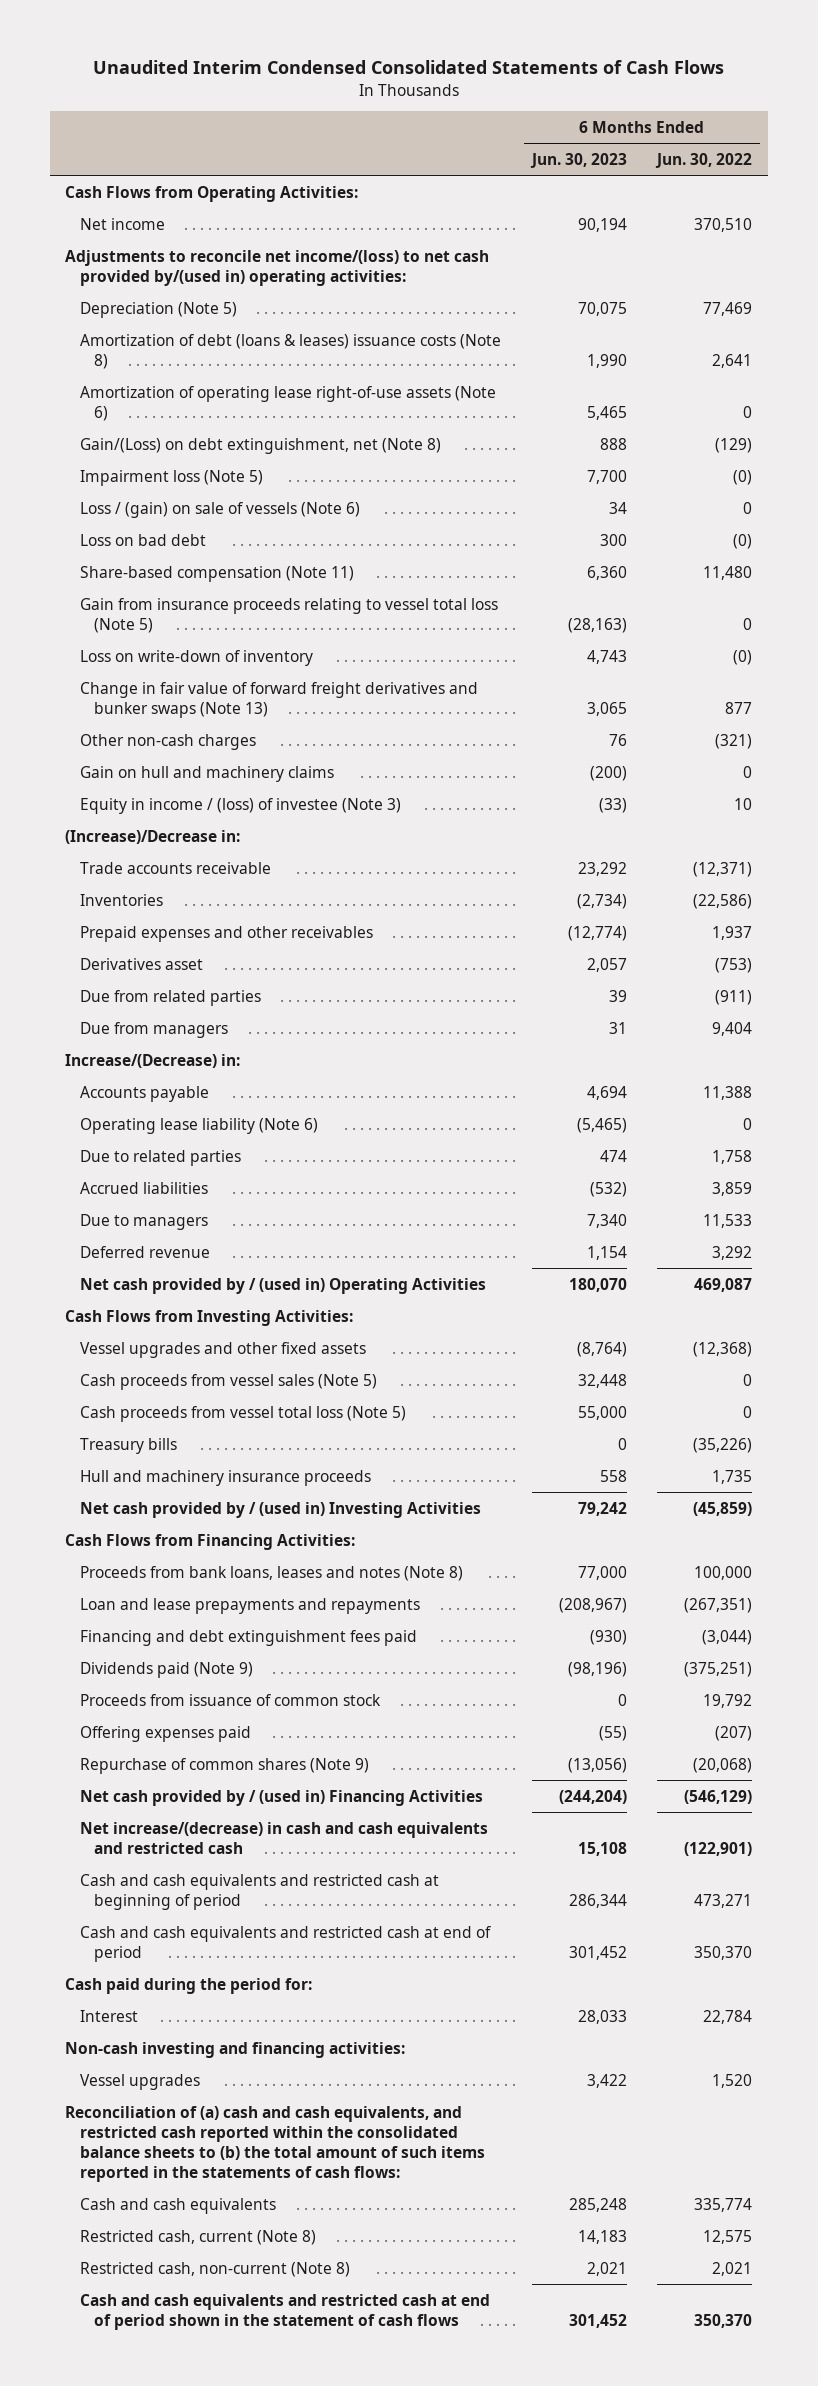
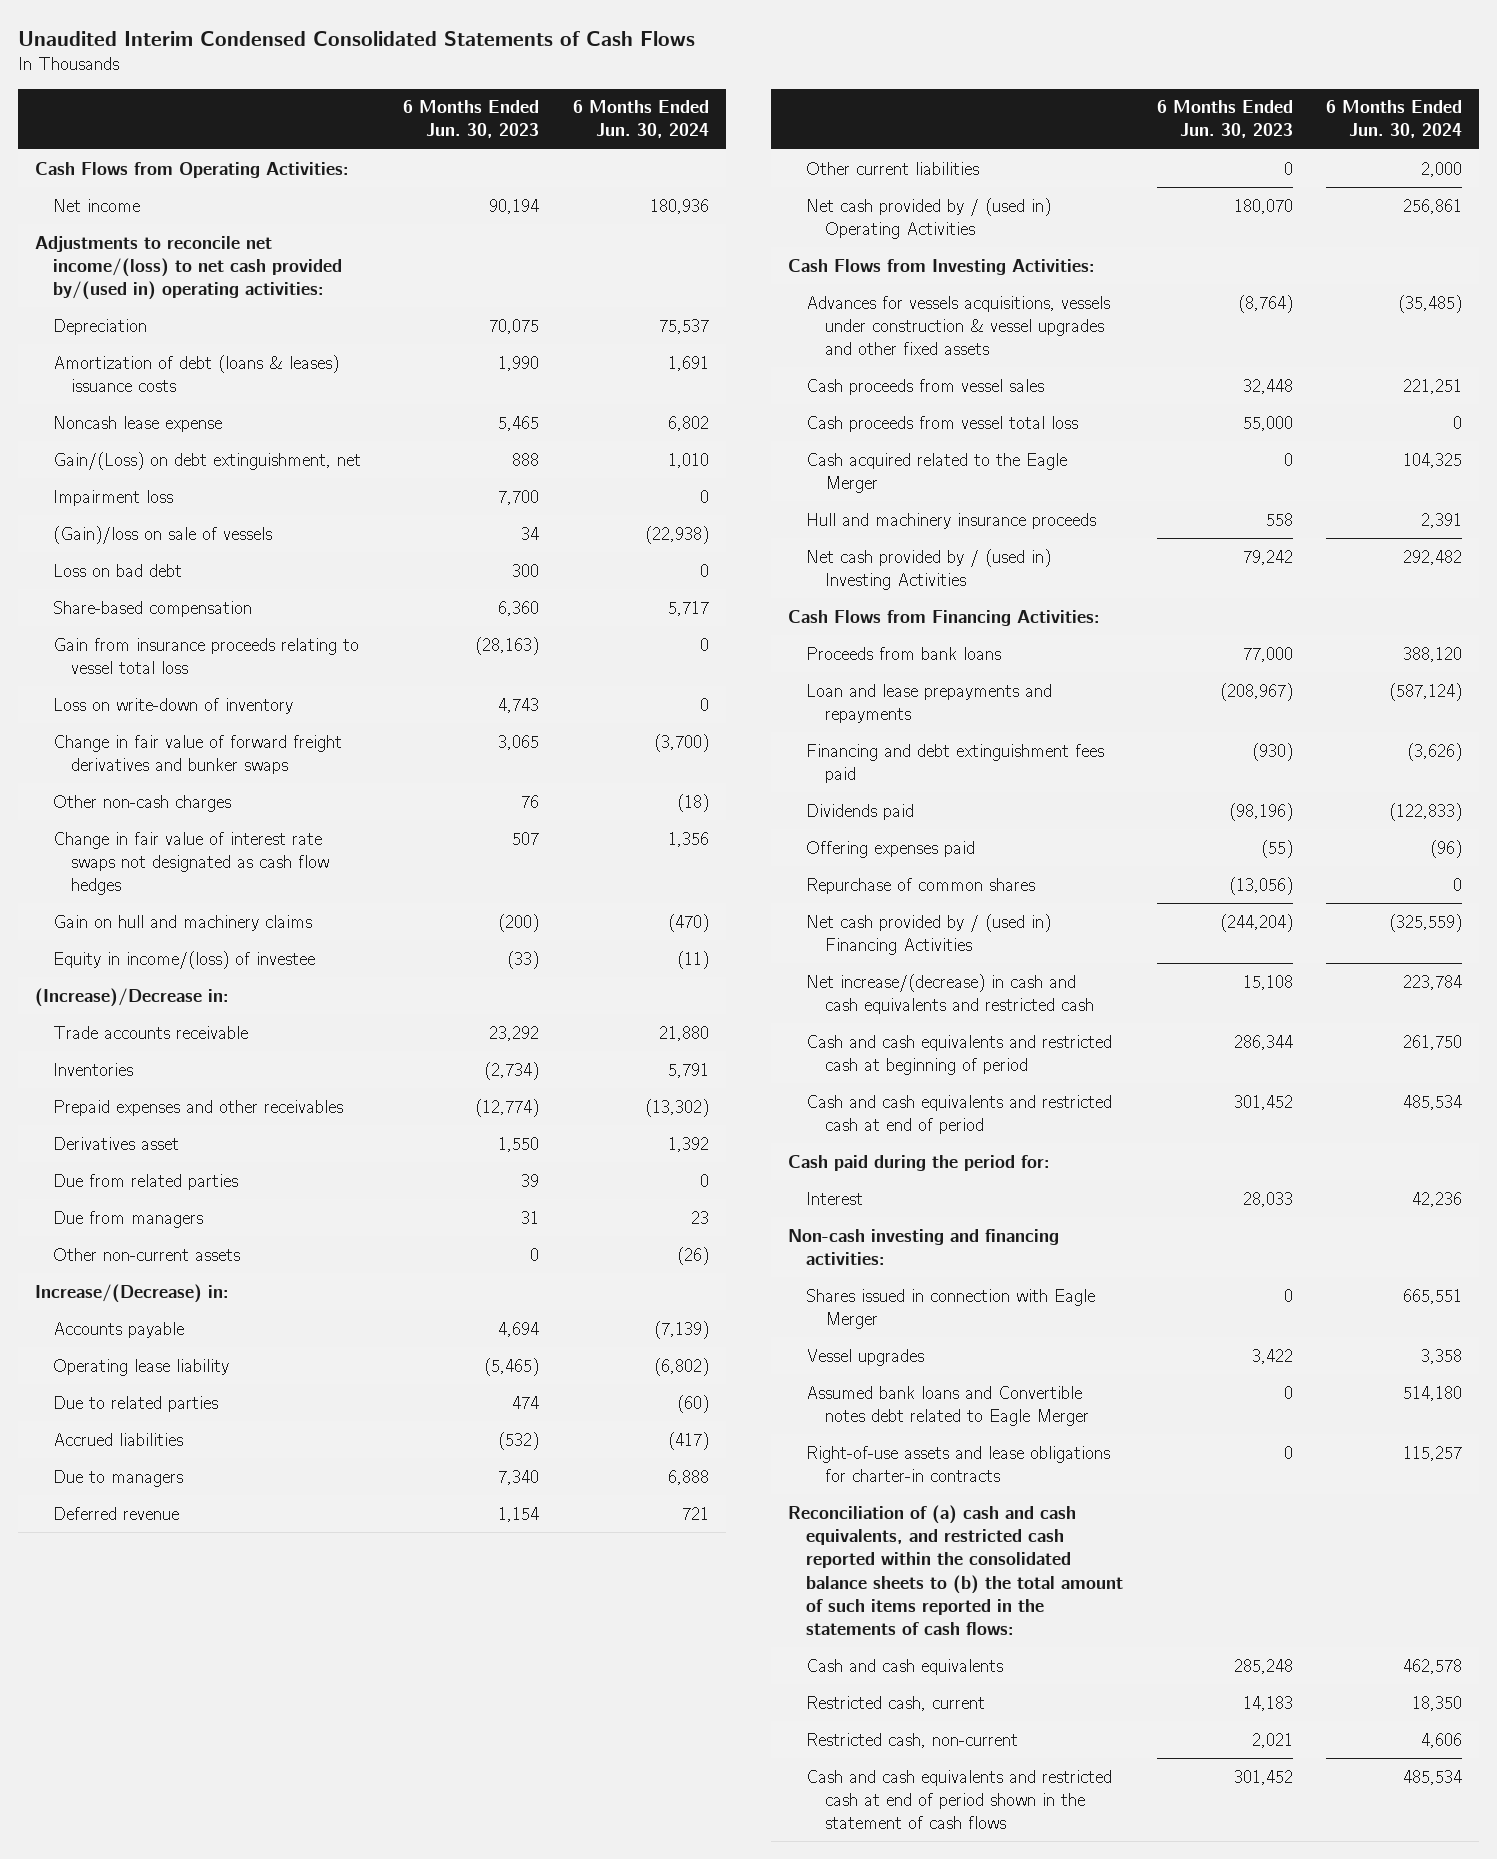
- | 6 Months Ended Jun. 30, 2023 | 6 Months Ended Jun. 30, 2022
+ | 6 Months Ended Jun. 30, 2023 | 6 Months Ended Jun. 30, 2024
- Depreciation (Note 5) | 70,075 | 77,469
- Amortization of debt (loans & leases) issuance costs (Note 8) | 1,990 | 2,641
- Amortization of operating lease right-of-use assets (Note 6) | 5,465 | 0
- Gain/(Loss) on debt extinguishment, net (Note 8) | 888 | (129)
- Impairment loss (Note 5) | 7,700 | (0)
- Loss / (gain) on sale of vessels (Note 6) | 34 | 0
+ Depreciation | 70,075 | 75,537
+ Amortization of debt (loans & leases) issuance costs | 1,990 | 1,691
+ Noncash lease expense | 5,465 | 6,802
+ Gain/(Loss) on debt extinguishment, net | 888 | 1,010
+ Impairment loss | 7,700 | 0
+ (Gain)/loss on sale of vessels | 34 | (22,938)
- Share-based compensation (Note 11) | 6,360 | 11,480
- Gain from insurance proceeds relating to vessel total loss (Note 5) | (28,163) | 0
+ Share-based compensation | 6,360 | 5,717
+ Gain from insurance proceeds relating to vessel total loss | (28,163) | 0
- Change in fair value of forward freight derivatives and bunker swaps (Note 13) | 3,065 | 877
+ Change in fair value of forward freight derivatives and bunker swaps | 3,065 | (3,700)
+ Change in fair value of interest rate swaps not designated as cash flow hedges | 507 | 1,356
- Equity in income / (loss) of investee (Note 3) | (33) | 10
+ Equity in income/(loss) of investee | (33) | (11)
- Derivatives asset | 2,057 | (753)
+ Derivatives asset | 1,550 | 1,392
+ Other non-current assets | 0 | (26)
- Operating lease liability (Note 6) | (5,465) | 0
+ Operating lease liability | (5,465) | (6,802)
+ Other current liabilities | 0 | 2,000
- Vessel upgrades and other fixed assets | (8,764) | (12,368)
- Cash proceeds from vessel sales (Note 5) | 32,448 | 0
- Cash proceeds from vessel total loss (Note 5) | 55,000 | 0
- Treasury bills | 0 | (35,226)
+ Advances for vessels acquisitions, vessels under construction & vessel upgrades and other fixed assets | (8,764) | (35,485)
+ Cash proceeds from vessel sales | 32,448 | 221,251
+ Cash proceeds from vessel total loss | 55,000 | 0
+ Cash acquired related to the Eagle Merger | 0 | 104,325
- Proceeds from bank loans, leases and notes (Note 8) | 77,000 | 100,000
+ Proceeds from bank loans | 77,000 | 388,120
- Dividends paid (Note 9) | (98,196) | (375,251)
- Proceeds from issuance of common stock | 0 | 19,792
+ Dividends paid | (98,196) | (122,833)
- Repurchase of common shares (Note 9) | (13,056) | (20,068)
+ Repurchase of common shares | (13,056) | 0
+ Shares issued in connection with Eagle Merger | 0 | 665,551
+ Assumed bank loans and Convertible notes debt related to Eagle Merger | 0 | 514,180
+ Right-of-use assets and lease obligations for charter-in contracts | 0 | 115,257
- Restricted cash, current (Note 8) | 14,183 | 12,575
- Restricted cash, non-current (Note 8) | 2,021 | 2,021
+ Restricted cash, current | 14,183 | 18,350
+ Restricted cash, non-current | 2,021 | 4,606

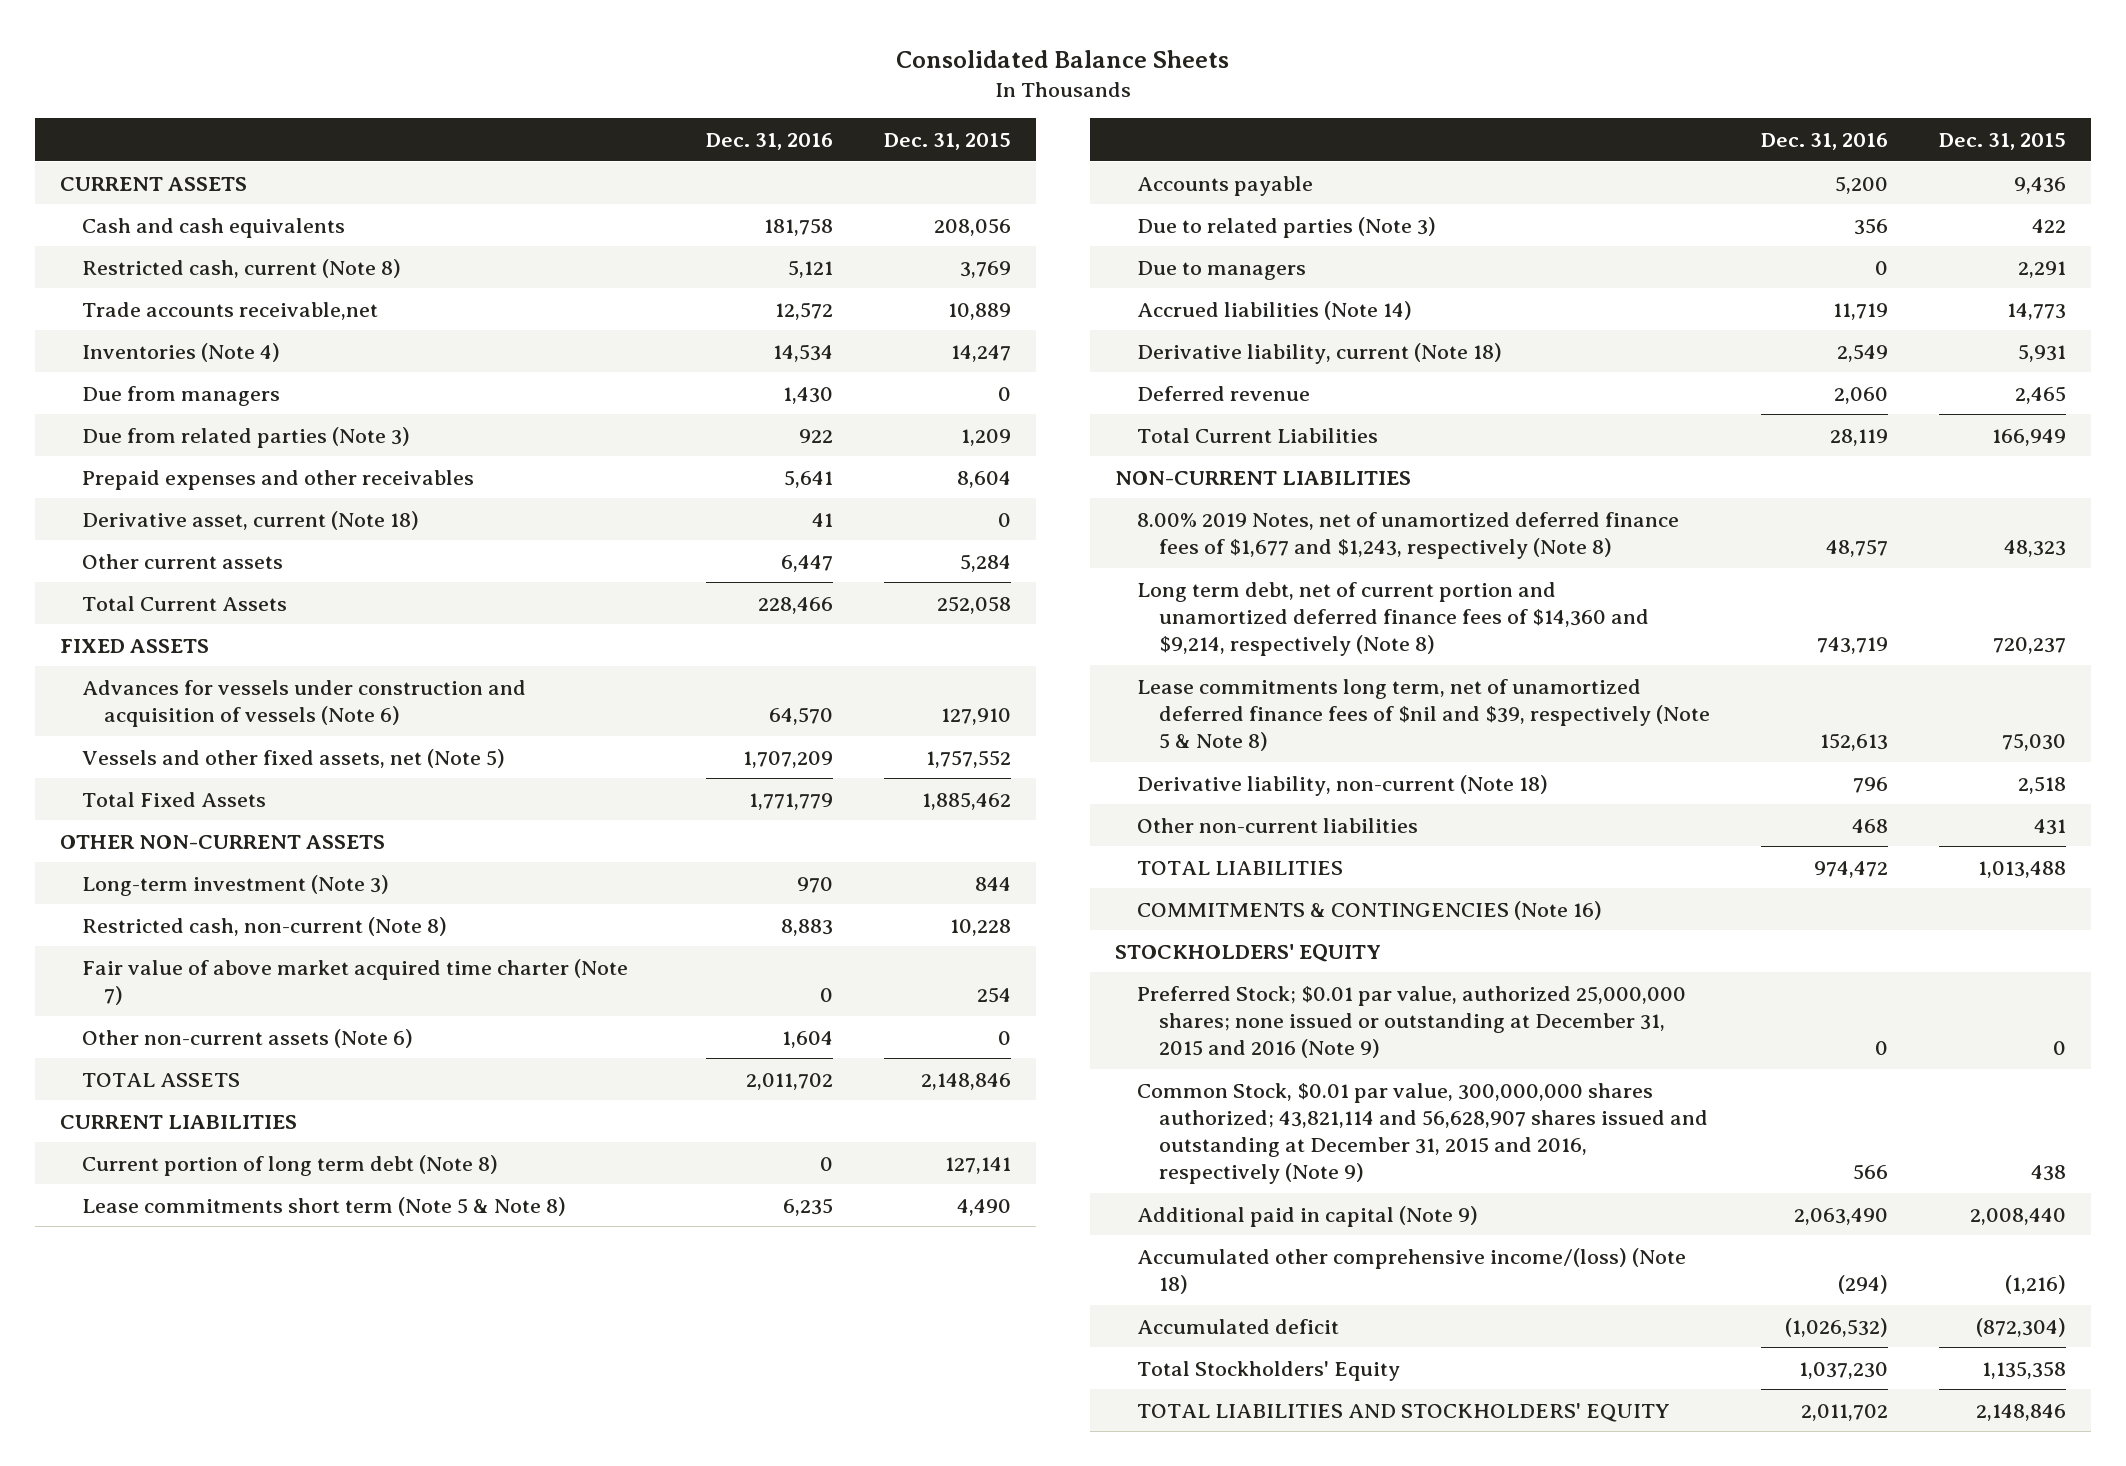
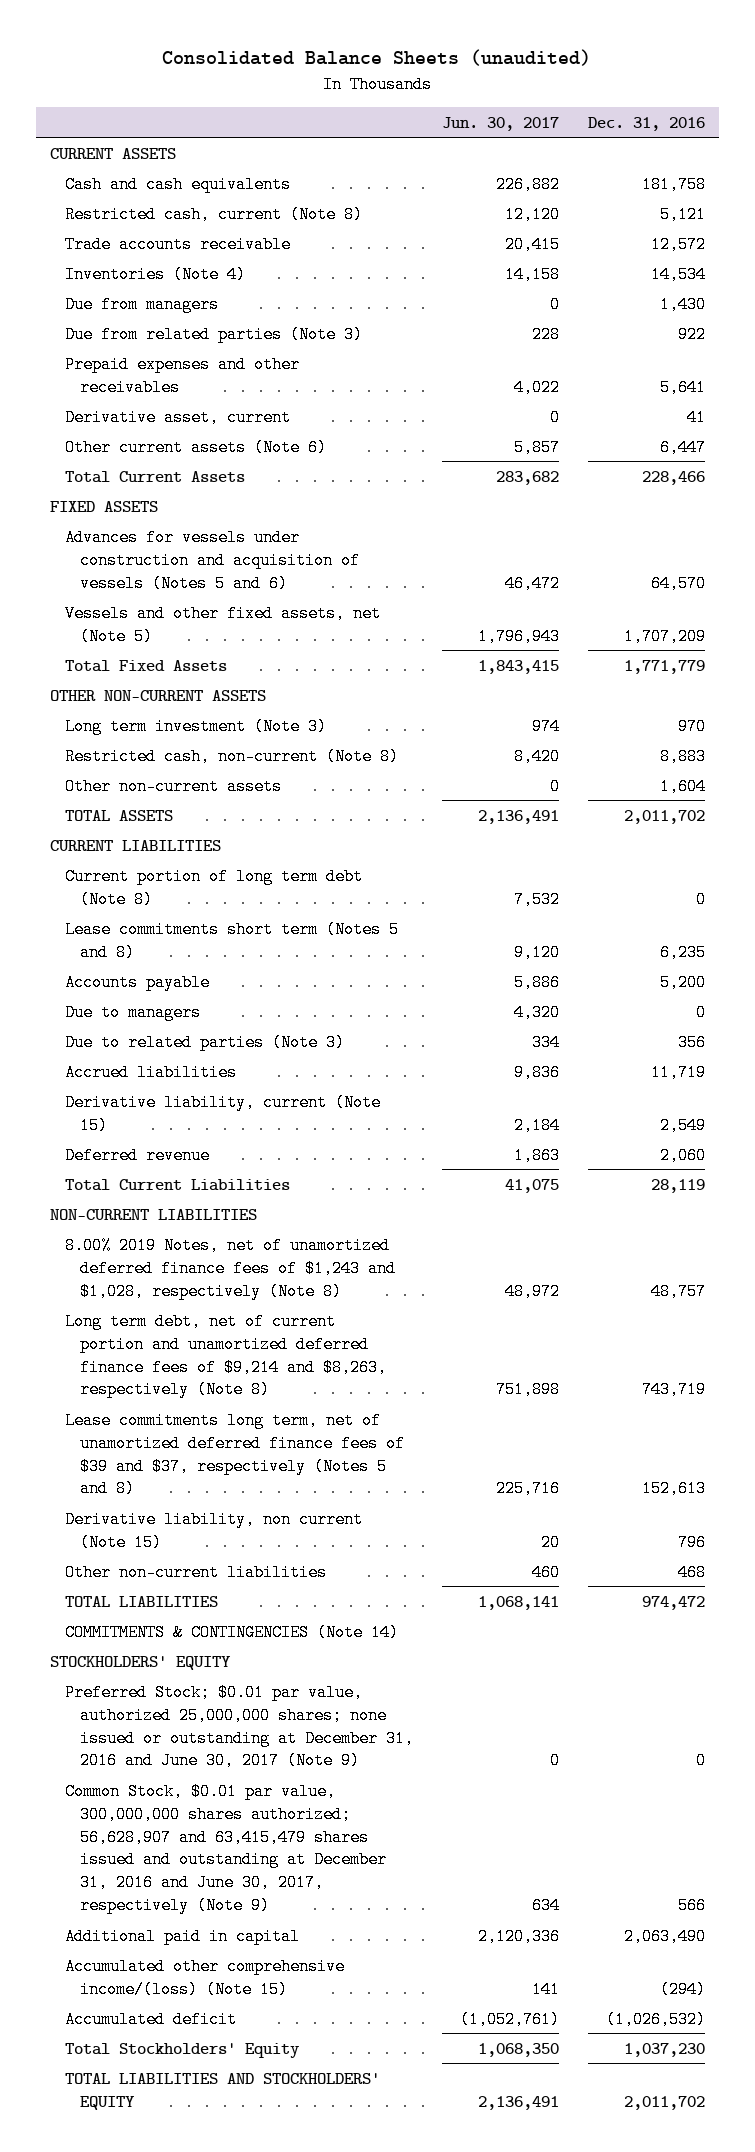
- Consolidated Balance Sheets
+ Consolidated Balance Sheets (unaudited)
- | Dec. 31, 2016 | Dec. 31, 2015
+ | Jun. 30, 2017 | Dec. 31, 2016
- Trade accounts receivable,net | 12,572 | 10,889
+ Trade accounts receivable | 20,415 | 12,572
- Derivative asset, current (Note 18) | 41 | 0
- Other current assets | 6,447 | 5,284
+ Derivative asset, current | 0 | 41
+ Other current assets (Note 6) | 5,857 | 6,447
- Advances for vessels under construction and acquisition of vessels (Note 6) | 64,570 | 127,910
+ Advances for vessels under construction and acquisition of vessels (Notes 5 and 6) | 46,472 | 64,570
- Long-term investment (Note 3) | 970 | 844
+ Long term investment (Note 3) | 974 | 970
- Fair value of above market acquired time charter (Note 7) | 0 | 254
- Other non-current assets (Note 6) | 1,604 | 0
+ Other non-current assets | 0 | 1,604
- Lease commitments short term (Note 5 & Note 8) | 6,235 | 4,490
+ Lease commitments short term (Notes 5 and 8) | 9,120 | 6,235
- Accrued liabilities (Note 14) | 11,719 | 14,773
- Derivative liability, current (Note 18) | 2,549 | 5,931
moved down: Due to related parties (Note 3) | 334 | 356
+ Accrued liabilities | 9,836 | 11,719
+ Derivative liability, current (Note 15) | 2,184 | 2,549
- 8.00% 2019 Notes, net of unamortized deferred finance fees of $1,677 and $1,243, respectively (Note 8) | 48,757 | 48,323
- Long term debt, net of current portion and unamortized deferred finance fees of $14,360 and $9,214, respectively (Note 8) | 743,719 | 720,237
- Lease commitments long term, net of unamortized deferred finance fees of $nil and $39, respectively (Note 5 & Note 8) | 152,613 | 75,030
- Derivative liability, non-current (Note 18) | 796 | 2,518
+ 8.00% 2019 Notes, net of unamortized deferred finance fees of $1,243 and $1,028, respectively (Note 8) | 48,972 | 48,757
+ Long term debt, net of current portion and unamortized deferred finance fees of $9,214 and $8,263, respectively (Note 8) | 751,898 | 743,719
+ Lease commitments long term, net of unamortized deferred finance fees of $39 and $37, respectively (Notes 5 and 8) | 225,716 | 152,613
+ Derivative liability, non current (Note 15) | 20 | 796
- COMMITMENTS & CONTINGENCIES (Note 16)
+ COMMITMENTS & CONTINGENCIES (Note 14)
- Preferred Stock; $0.01 par value, authorized 25,000,000 shares; none issued or outstanding at December 31, 2015 and 2016 (Note 9) | 0 | 0
- Common Stock, $0.01 par value, 300,000,000 shares authorized; 43,821,114 and 56,628,907 shares issued and outstanding at December 31, 2015 and 2016, respectively (Note 9) | 566 | 438
- Additional paid in capital (Note 9) | 2,063,490 | 2,008,440
- Accumulated other comprehensive income/(loss) (Note 18) | (294) | (1,216)
+ Preferred Stock; $0.01 par value, authorized 25,000,000 shares; none issued or outstanding at December 31, 2016 and June 30, 2017 (Note 9) | 0 | 0
+ Common Stock, $0.01 par value, 300,000,000 shares authorized; 56,628,907 and 63,415,479 shares issued and outstanding at December 31, 2016 and June 30, 2017, respectively (Note 9) | 634 | 566
+ Additional paid in capital | 2,120,336 | 2,063,490
+ Accumulated other comprehensive income/(loss) (Note 15) | 141 | (294)

